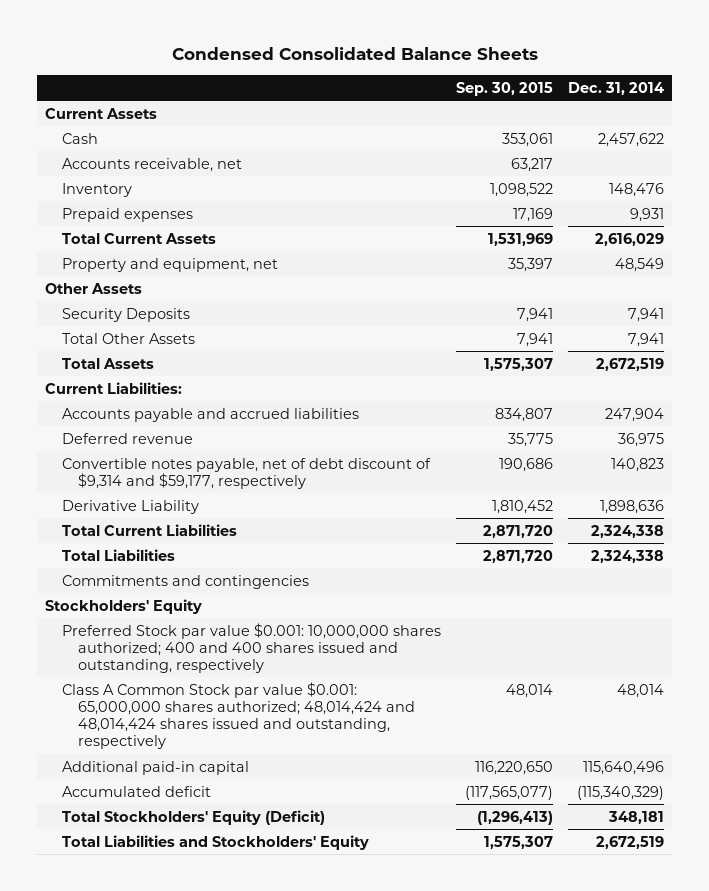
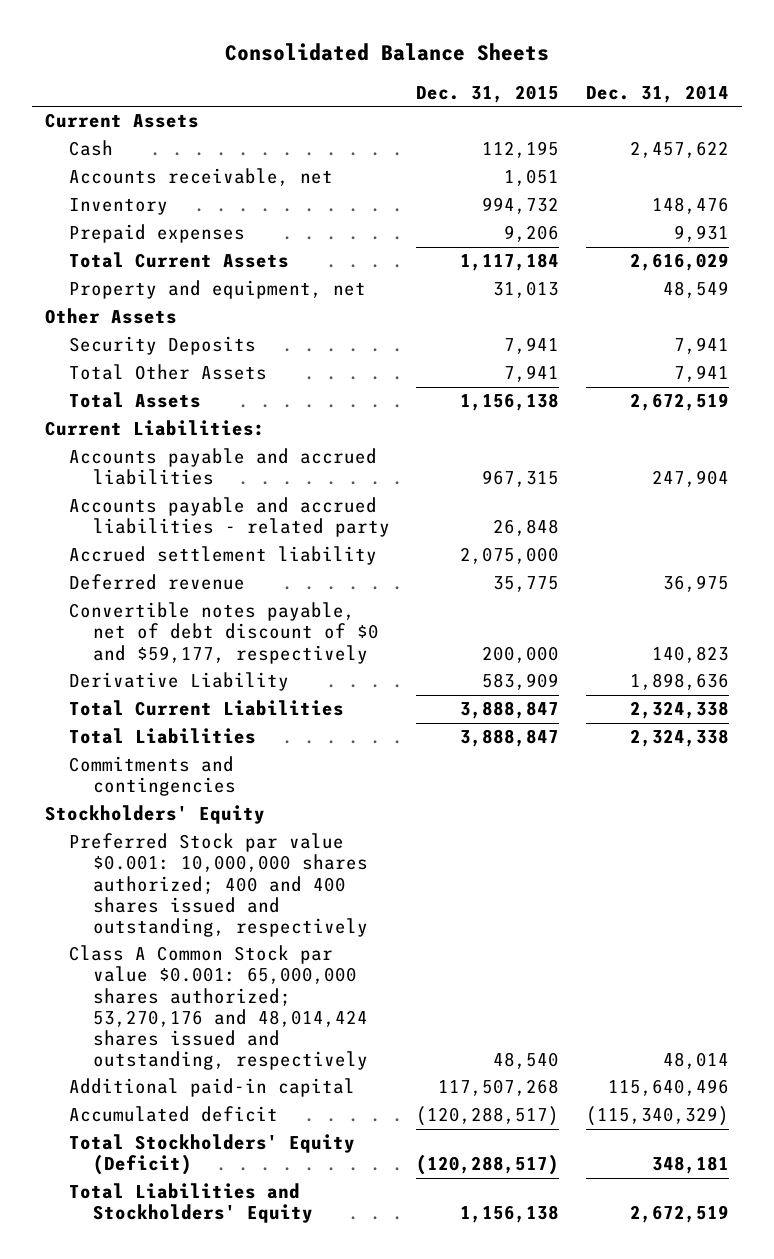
- Condensed Consolidated Balance Sheets
+ Consolidated Balance Sheets
- | Sep. 30, 2015 | Dec. 31, 2014
+ | Dec. 31, 2015 | Dec. 31, 2014
+ Accounts payable and accrued liabilities - related party | 26,848 |
+ Accrued settlement liability | 2,075,000 |
- Convertible notes payable, net of debt discount of $9,314 and $59,177, respectively | 190,686 | 140,823
+ Convertible notes payable, net of debt discount of $0 and $59,177, respectively | 200,000 | 140,823
- Class A Common Stock par value $0.001: 65,000,000 shares authorized; 48,014,424 and 48,014,424 shares issued and outstanding, respectively | 48,014 | 48,014
+ Class A Common Stock par value $0.001: 65,000,000 shares authorized; 53,270,176 and 48,014,424 shares issued and outstanding, respectively | 48,540 | 48,014

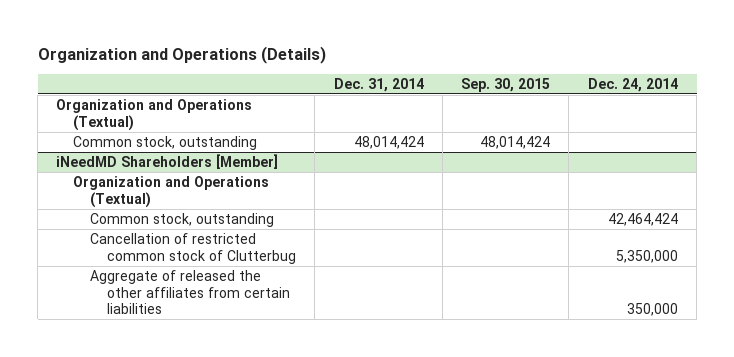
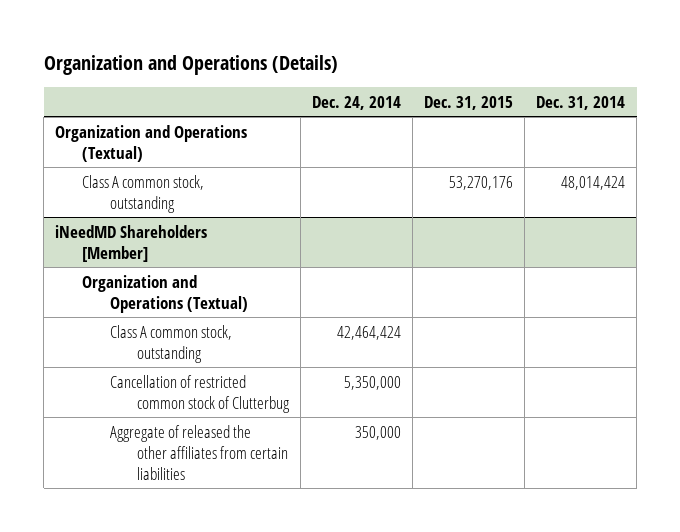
- | Dec. 31, 2014 | Sep. 30, 2015 | Dec. 24, 2014
+ | Dec. 24, 2014 | Dec. 31, 2015 | Dec. 31, 2014
- Common stock, outstanding | 48,014,424 | 48,014,424 |
+ Class A common stock, outstanding | | 53,270,176 | 48,014,424
@ iNeedMD Shareholders [Member]
- Common stock, outstanding | | | 42,464,424
+ Class A common stock, outstanding | 42,464,424 | |

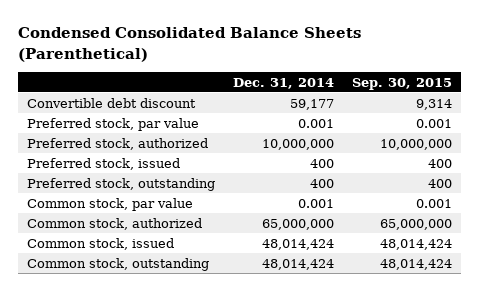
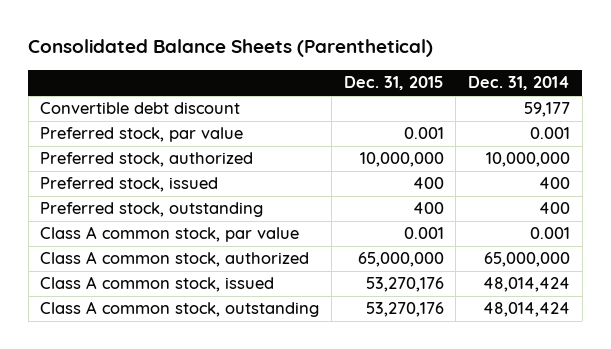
- Condensed Consolidated Balance Sheets (Parenthetical)
+ Consolidated Balance Sheets (Parenthetical)
- | Dec. 31, 2014 | Sep. 30, 2015
+ | Dec. 31, 2015 | Dec. 31, 2014
- Common stock, par value | 0.001 | 0.001
- Common stock, authorized | 65,000,000 | 65,000,000
- Common stock, issued | 48,014,424 | 48,014,424
- Common stock, outstanding | 48,014,424 | 48,014,424
+ Class A common stock, par value | 0.001 | 0.001
+ Class A common stock, authorized | 65,000,000 | 65,000,000
+ Class A common stock, issued | 53,270,176 | 48,014,424
+ Class A common stock, outstanding | 53,270,176 | 48,014,424

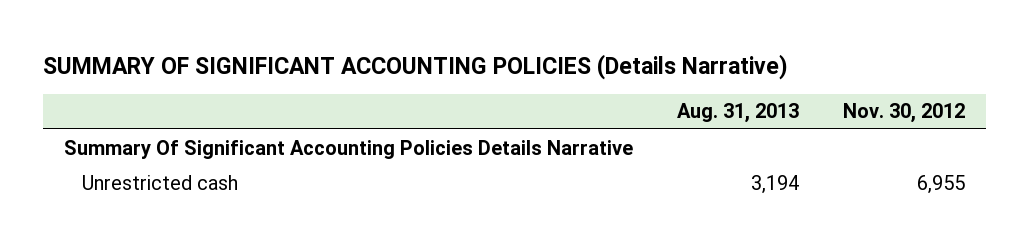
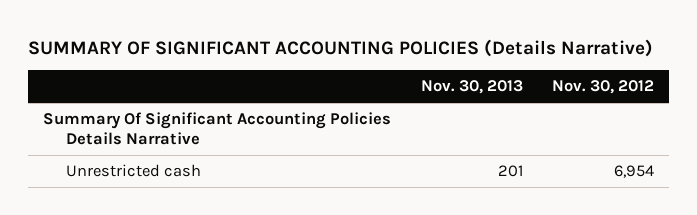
- | Aug. 31, 2013 | Nov. 30, 2012
+ | Nov. 30, 2013 | Nov. 30, 2012
- Unrestricted cash | 3,194 | 6,955
+ Unrestricted cash | 201 | 6,954

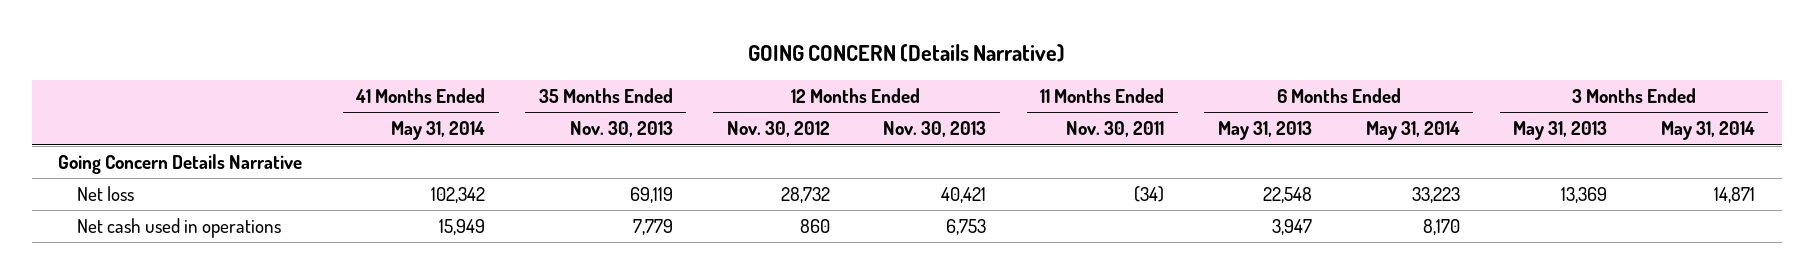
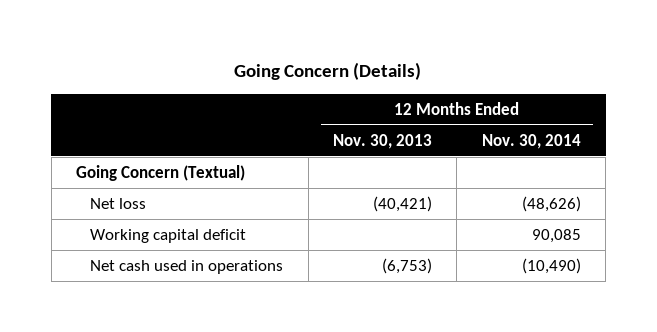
- GOING CONCERN (Details Narrative)
+ Going Concern (Details)
- | 41 Months Ended May 31, 2014 | 35 Months Ended Nov. 30, 2013 | 12 Months Ended Nov. 30, 2012 | 12 Months Ended Nov. 30, 2013 | 11 Months Ended Nov. 30, 2011 | 6 Months Ended May 31, 2013 | 6 Months Ended May 31, 2014 | 3 Months Ended May 31, 2013 | 3 Months Ended May 31, 2014
+ | 12 Months Ended Nov. 30, 2013 | 12 Months Ended Nov. 30, 2014
- Going Concern Details Narrative
- Net loss | 102,342 | 69,119 | 28,732 | 40,421 | (34) | 22,548 | 33,223 | 13,369 | 14,871
- Net cash used in operations | 15,949 | 7,779 | 860 | 6,753 | | 3,947 | 8,170 | |
+ Going Concern (Textual)
+ Net loss | (40,421) | (48,626)
+ Working capital deficit | | 90,085
+ Net cash used in operations | (6,753) | (10,490)

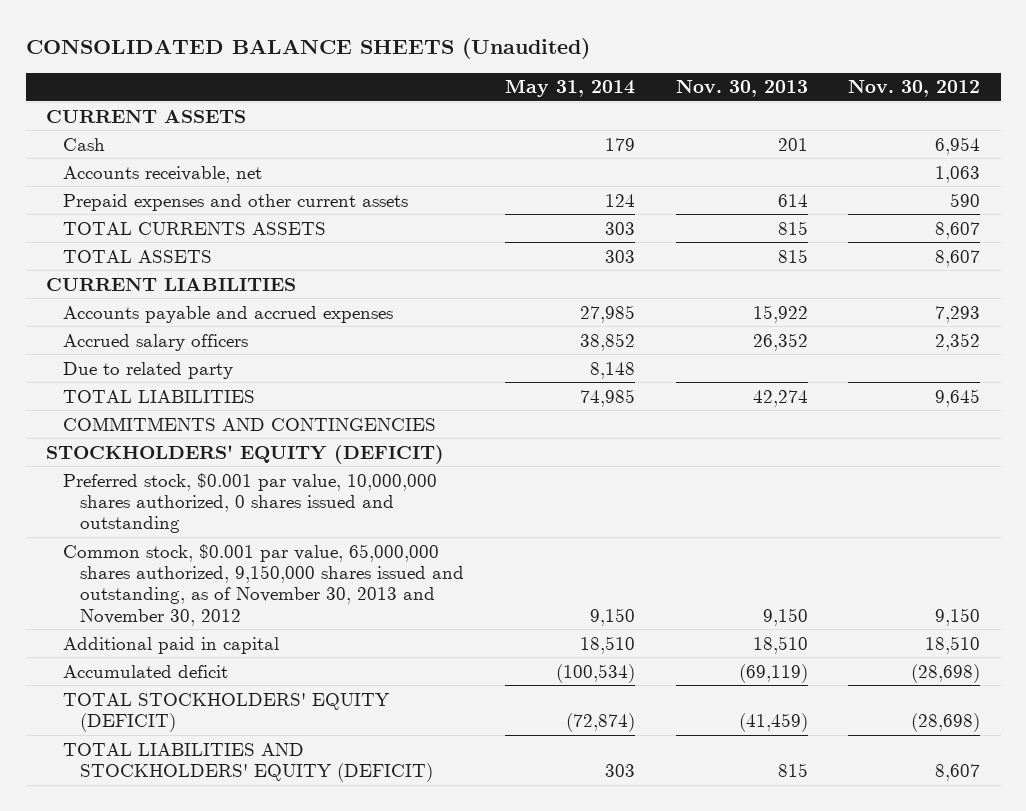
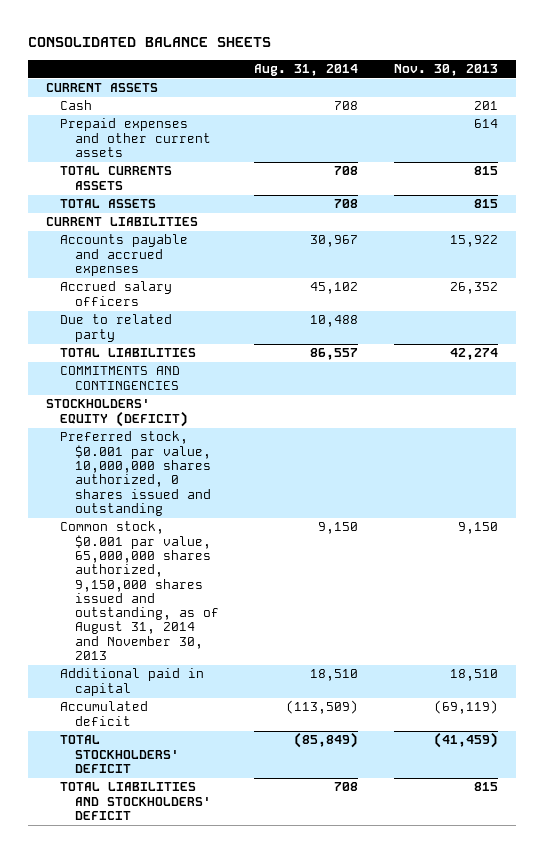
- CONSOLIDATED BALANCE SHEETS (Unaudited)
+ CONSOLIDATED BALANCE SHEETS
- | May 31, 2014 | Nov. 30, 2013 | Nov. 30, 2012
+ | Aug. 31, 2014 | Nov. 30, 2013
- Accounts receivable, net | | | 1,063
- Common stock, $0.001 par value, 65,000,000 shares authorized, 9,150,000 shares issued and outstanding, as of November 30, 2013 and November 30, 2012 | 9,150 | 9,150 | 9,150
+ Common stock, $0.001 par value, 65,000,000 shares authorized, 9,150,000 shares issued and outstanding, as of August 31, 2014 and November 30, 2013 | 9,150 | 9,150
- TOTAL STOCKHOLDERS' EQUITY (DEFICIT) | (72,874) | (41,459) | (28,698)
- TOTAL LIABILITIES AND STOCKHOLDERS' EQUITY (DEFICIT) | 303 | 815 | 8,607
+ TOTAL STOCKHOLDERS' DEFICIT | (85,849) | (41,459)
+ TOTAL LIABILITIES AND STOCKHOLDERS' DEFICIT | 708 | 815

